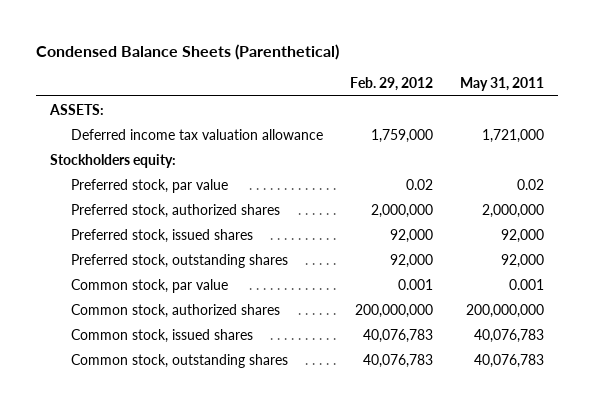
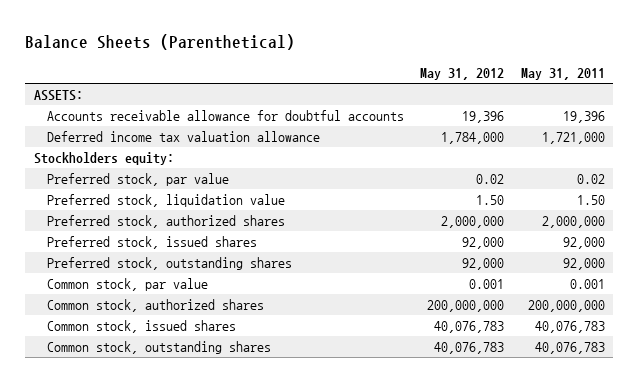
- Condensed Balance Sheets (Parenthetical)
+ Balance Sheets (Parenthetical)
- | Feb. 29, 2012 | May 31, 2011
+ | May 31, 2012 | May 31, 2011
+ Accounts receivable allowance for doubtful accounts | 19,396 | 19,396
+ Preferred stock, liquidation value | 1.50 | 1.50

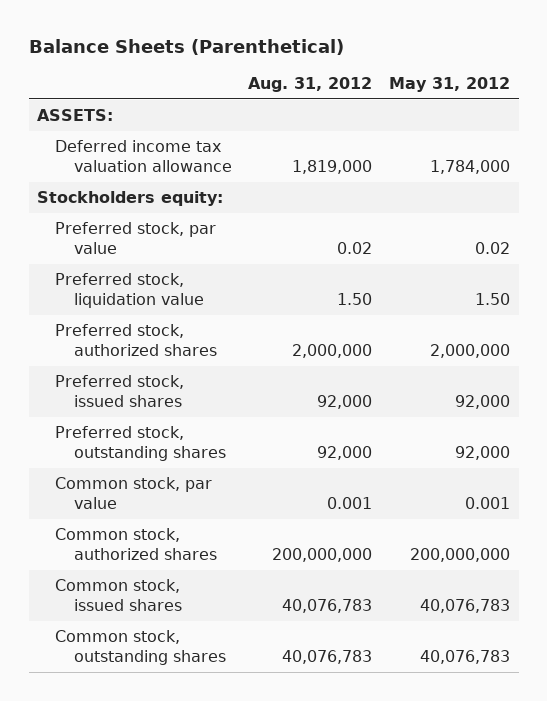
- | May 31, 2012 | May 31, 2011
+ | Aug. 31, 2012 | May 31, 2012
- Accounts receivable allowance for doubtful accounts | 19,396 | 19,396

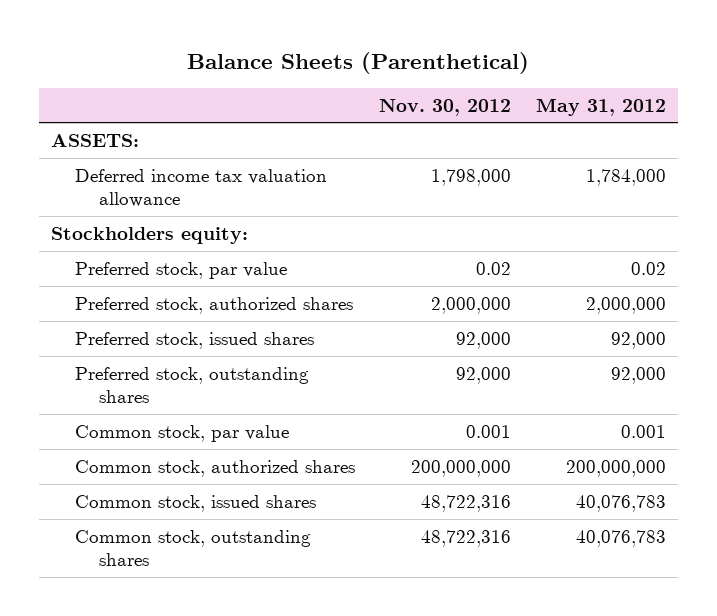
- | Aug. 31, 2012 | May 31, 2012
+ | Nov. 30, 2012 | May 31, 2012
- Preferred stock, liquidation value | 1.50 | 1.50

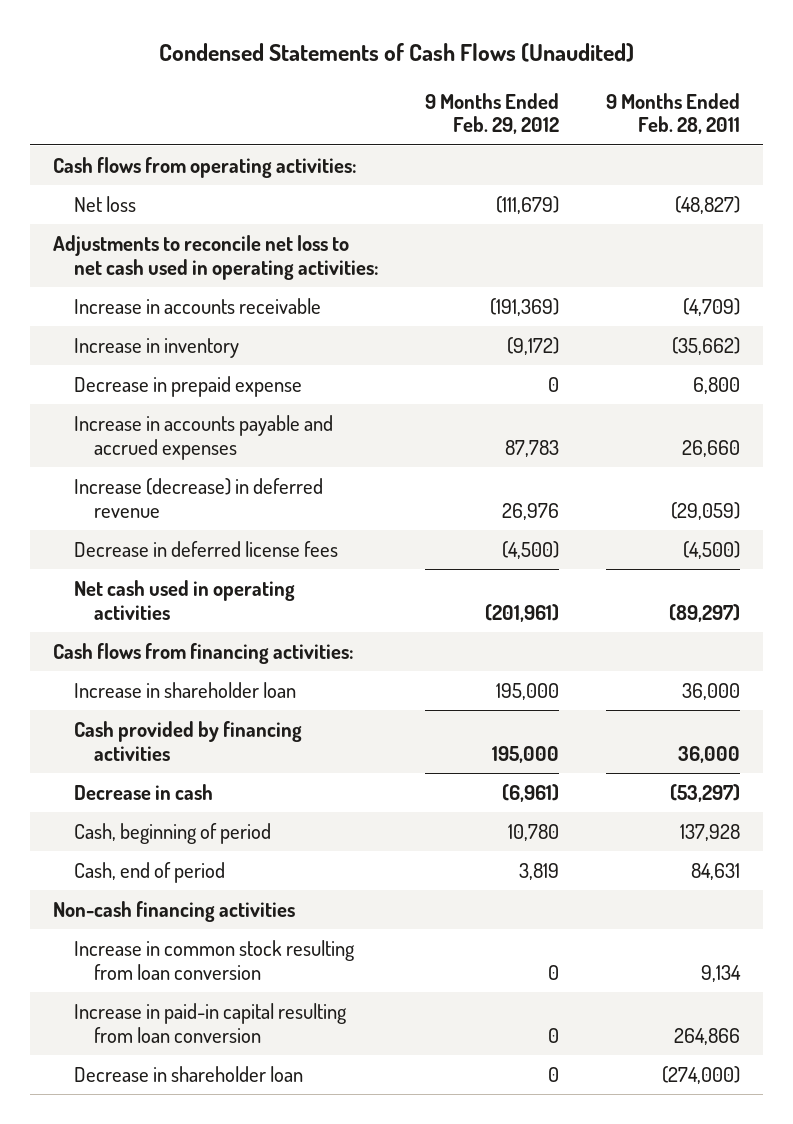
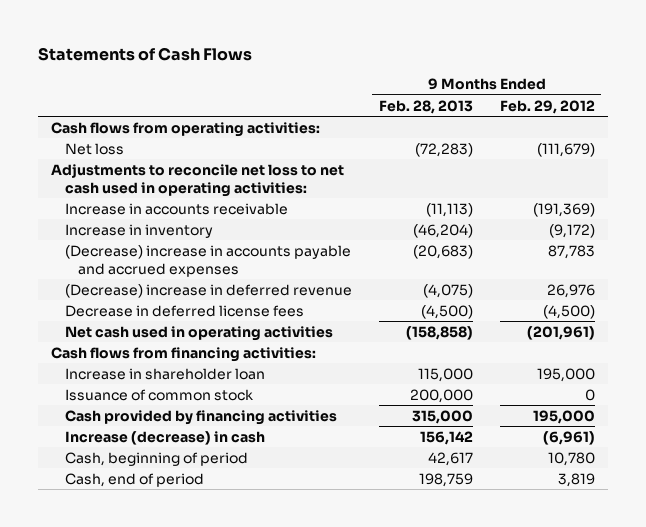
- Condensed Statements of Cash Flows (Unaudited)
+ Statements of Cash Flows
- | 9 Months Ended Feb. 29, 2012 | 9 Months Ended Feb. 28, 2011
+ | 9 Months Ended Feb. 28, 2013 | 9 Months Ended Feb. 29, 2012
- Decrease in prepaid expense | 0 | 6,800
- Increase in accounts payable and accrued expenses | 87,783 | 26,660
- Increase (decrease) in deferred revenue | 26,976 | (29,059)
+ (Decrease) increase in accounts payable and accrued expenses | (20,683) | 87,783
+ (Decrease) increase in deferred revenue | (4,075) | 26,976
+ Issuance of common stock | 200,000 | 0
- Decrease in cash | (6,961) | (53,297)
+ Increase (decrease) in cash | 156,142 | (6,961)
- Non-cash financing activities
- Increase in common stock resulting from loan conversion | 0 | 9,134
- Increase in paid-in capital resulting from loan conversion | 0 | 264,866
- Decrease in shareholder loan | 0 | (274,000)

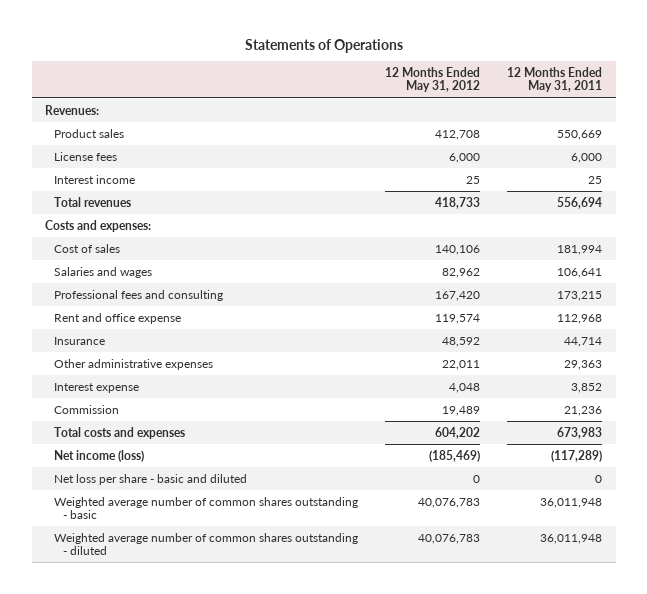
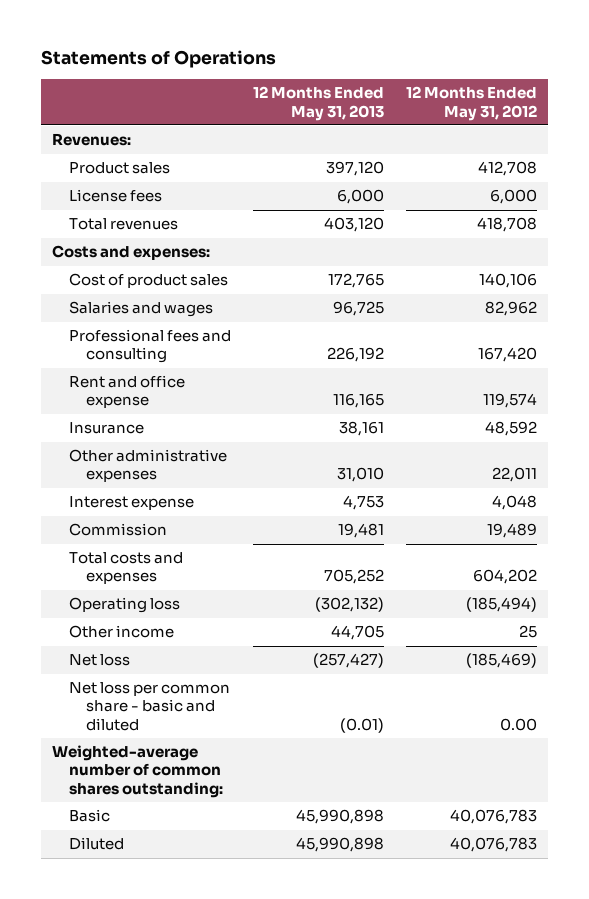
- | 12 Months Ended May 31, 2012 | 12 Months Ended May 31, 2011
+ | 12 Months Ended May 31, 2013 | 12 Months Ended May 31, 2012
- Interest income | 25 | 25
- Total revenues | 418,733 | 556,694
+ Total revenues | 403,120 | 418,708
- Cost of sales | 140,106 | 181,994
+ Cost of product sales | 172,765 | 140,106
- Net income (loss) | (185,469) | (117,289)
- Net loss per share - basic and diluted | 0 | 0
- Weighted average number of common shares outstanding - basic | 40,076,783 | 36,011,948
- Weighted average number of common shares outstanding - diluted | 40,076,783 | 36,011,948
+ Operating loss | (302,132) | (185,494)
+ Other income | 44,705 | 25
+ Net loss | (257,427) | (185,469)
+ Net loss per common share - basic and diluted | (0.01) | 0.00
+ Weighted-average number of common shares outstanding:
+ Basic | 45,990,898 | 40,076,783
+ Diluted | 45,990,898 | 40,076,783

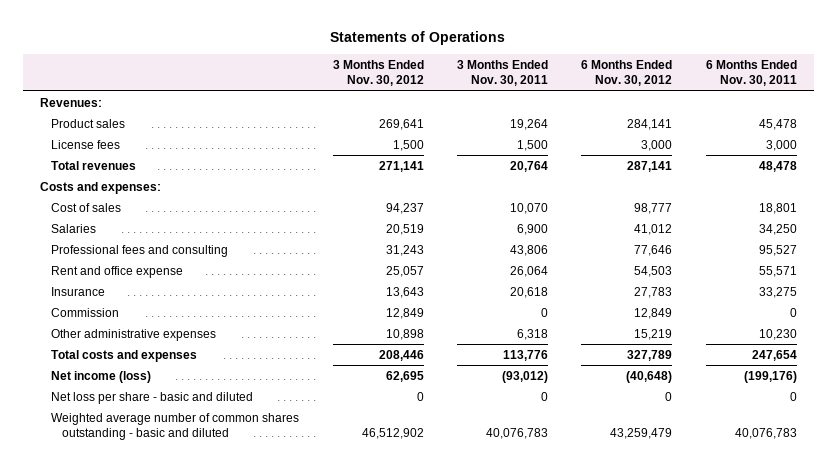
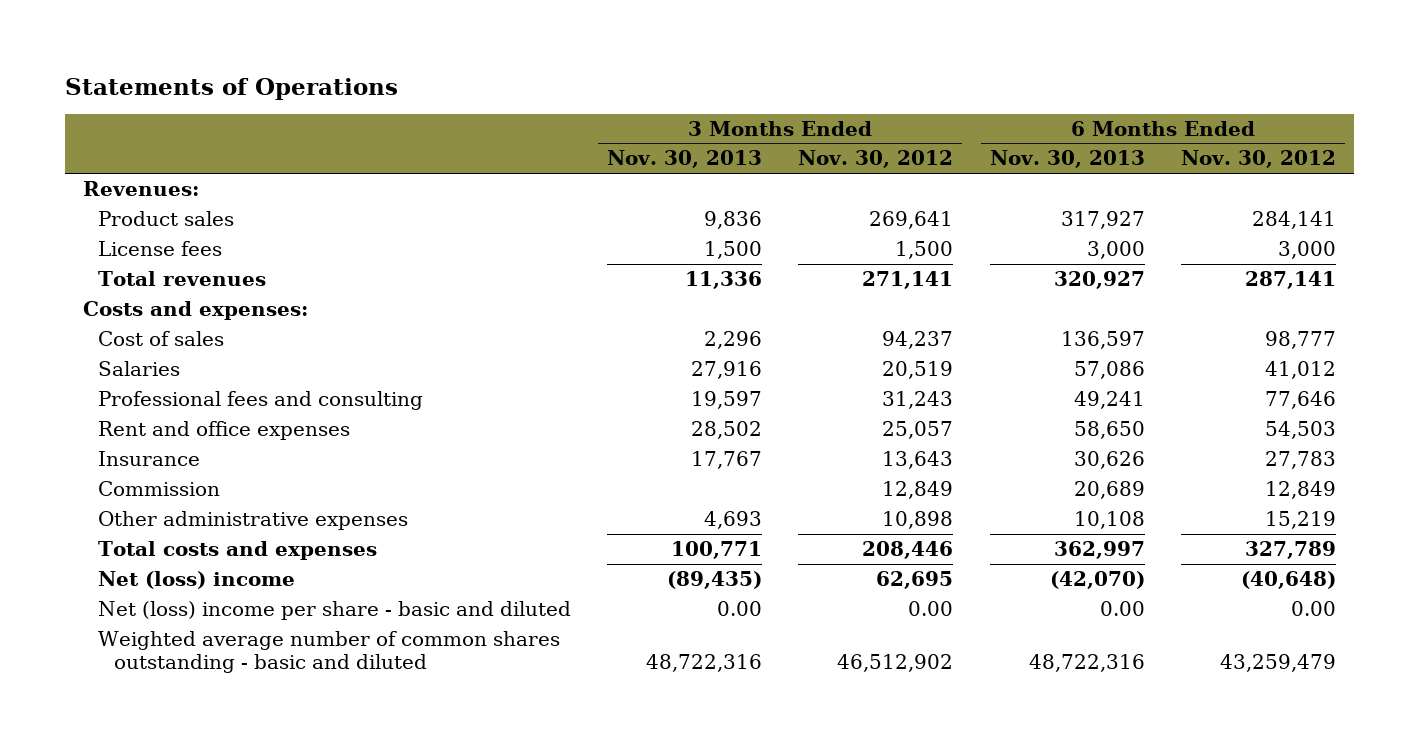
- | 3 Months Ended Nov. 30, 2012 | 3 Months Ended Nov. 30, 2011 | 6 Months Ended Nov. 30, 2012 | 6 Months Ended Nov. 30, 2011
+ | 3 Months Ended Nov. 30, 2013 | 3 Months Ended Nov. 30, 2012 | 6 Months Ended Nov. 30, 2013 | 6 Months Ended Nov. 30, 2012
- Rent and office expense | 25,057 | 26,064 | 54,503 | 55,571
+ Rent and office expenses | 28,502 | 25,057 | 58,650 | 54,503
- Net income (loss) | 62,695 | (93,012) | (40,648) | (199,176)
- Net loss per share - basic and diluted | 0 | 0 | 0 | 0
+ Net (loss) income | (89,435) | 62,695 | (42,070) | (40,648)
+ Net (loss) income per share - basic and diluted | 0.00 | 0.00 | 0.00 | 0.00

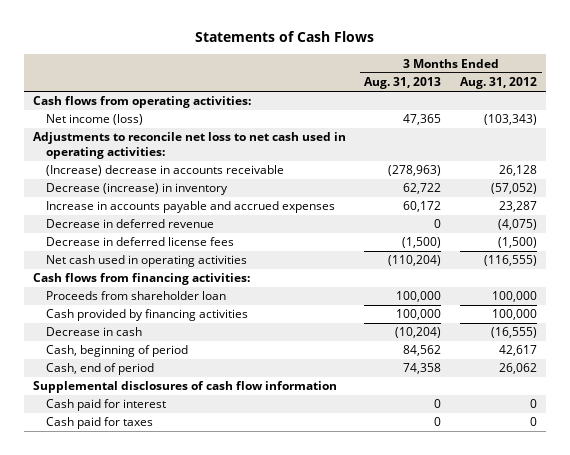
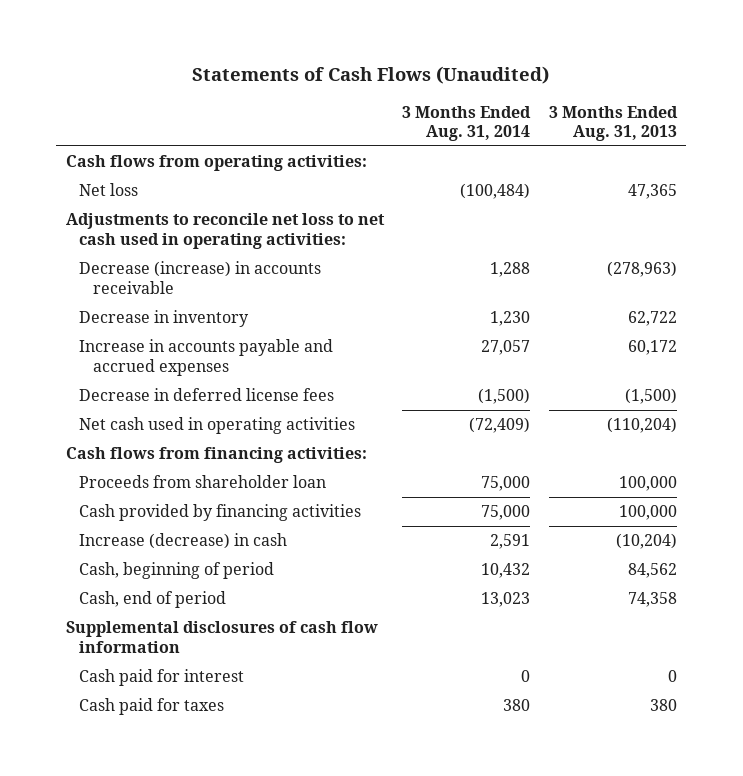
- Statements of Cash Flows
+ Statements of Cash Flows (Unaudited)
- | 3 Months Ended Aug. 31, 2013 | 3 Months Ended Aug. 31, 2012
+ | 3 Months Ended Aug. 31, 2014 | 3 Months Ended Aug. 31, 2013
- Net income (loss) | 47,365 | (103,343)
+ Net loss | (100,484) | 47,365
- (Increase) decrease in accounts receivable | (278,963) | 26,128
- Decrease (increase) in inventory | 62,722 | (57,052)
+ Decrease (increase) in accounts receivable | 1,288 | (278,963)
+ Decrease in inventory | 1,230 | 62,722
- Decrease in deferred revenue | 0 | (4,075)
- Decrease in cash | (10,204) | (16,555)
+ Increase (decrease) in cash | 2,591 | (10,204)
- Cash paid for taxes | 0 | 0
+ Cash paid for taxes | 380 | 380

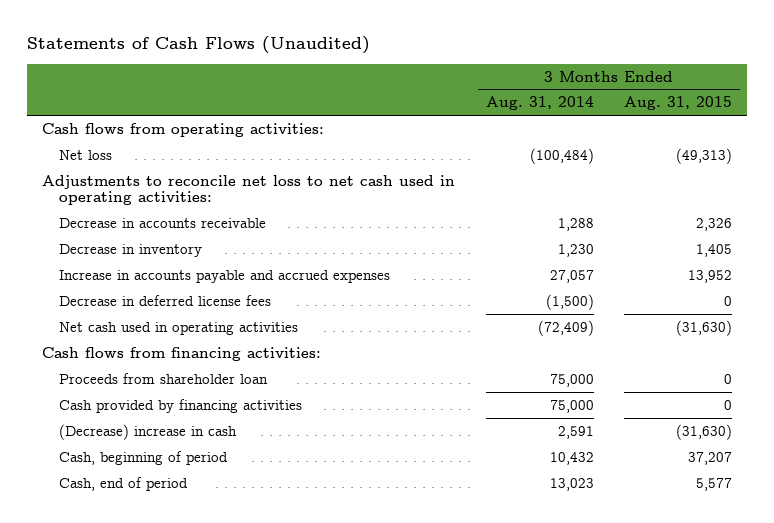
- | 3 Months Ended Aug. 31, 2014 | 3 Months Ended Aug. 31, 2013
+ | 3 Months Ended Aug. 31, 2014 | 3 Months Ended Aug. 31, 2015
- Decrease (increase) in accounts receivable | 1,288 | (278,963)
+ Decrease in accounts receivable | 1,288 | 2,326
- Increase (decrease) in cash | 2,591 | (10,204)
+ (Decrease) increase in cash | 2,591 | (31,630)
- Supplemental disclosures of cash flow information
- Cash paid for interest | 0 | 0
- Cash paid for taxes | 380 | 380

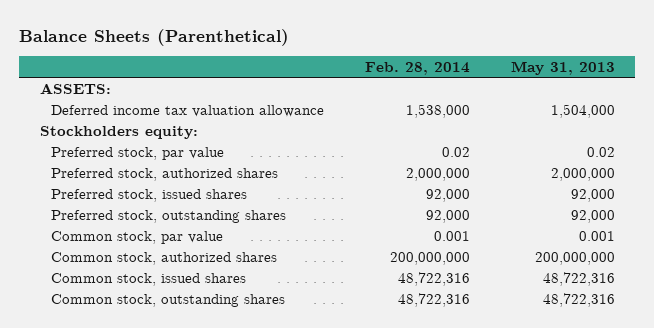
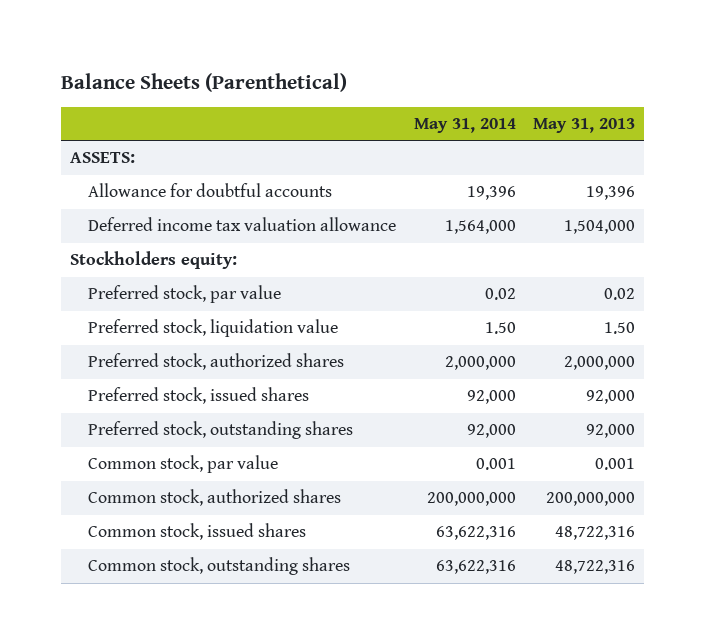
- | Feb. 28, 2014 | May 31, 2013
+ | May 31, 2014 | May 31, 2013
+ Allowance for doubtful accounts | 19,396 | 19,396
+ Preferred stock, liquidation value | 1.50 | 1.50

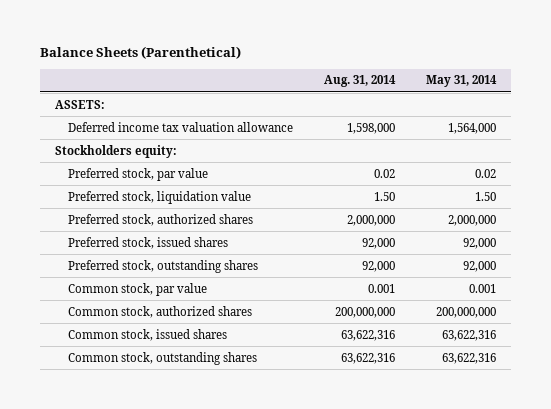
- | May 31, 2014 | May 31, 2013
+ | Aug. 31, 2014 | May 31, 2014
- Allowance for doubtful accounts | 19,396 | 19,396

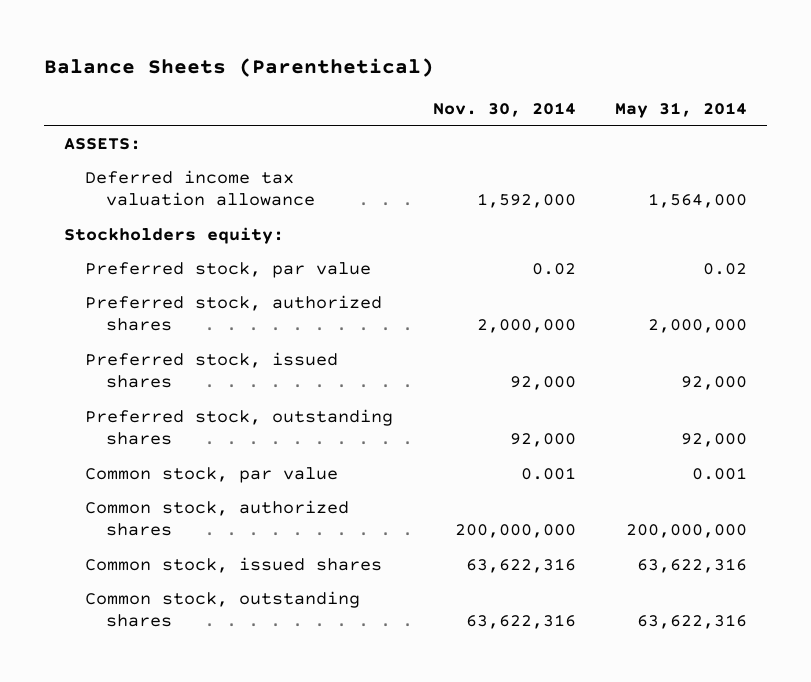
- | Aug. 31, 2014 | May 31, 2014
+ | Nov. 30, 2014 | May 31, 2014
- Preferred stock, liquidation value | 1.50 | 1.50

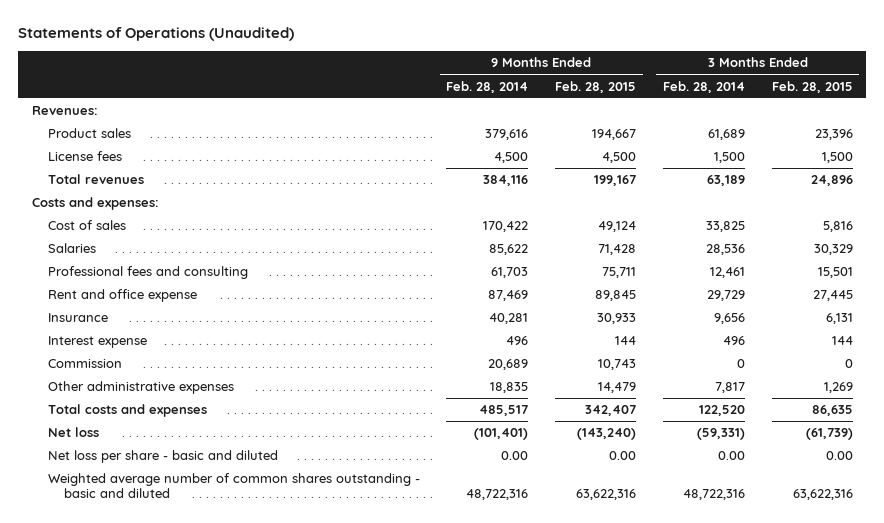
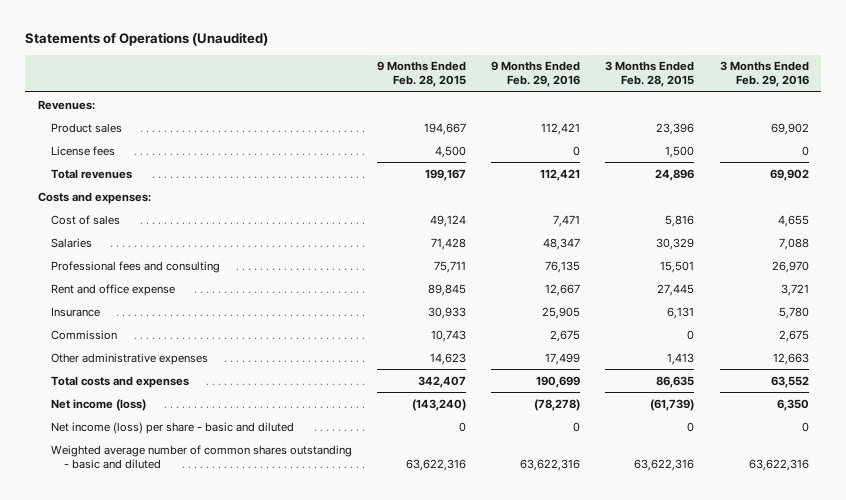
- | 9 Months Ended Feb. 28, 2014 | 9 Months Ended Feb. 28, 2015 | 3 Months Ended Feb. 28, 2014 | 3 Months Ended Feb. 28, 2015
+ | 9 Months Ended Feb. 28, 2015 | 9 Months Ended Feb. 29, 2016 | 3 Months Ended Feb. 28, 2015 | 3 Months Ended Feb. 29, 2016
- Interest expense | 496 | 144 | 496 | 144
- Other administrative expenses | 18,835 | 14,479 | 7,817 | 1,269
+ Other administrative expenses | 14,623 | 17,499 | 1,413 | 12,663
- Net loss | (101,401) | (143,240) | (59,331) | (61,739)
- Net loss per share - basic and diluted | 0.00 | 0.00 | 0.00 | 0.00
+ Net income (loss) | (143,240) | (78,278) | (61,739) | 6,350
+ Net income (loss) per share - basic and diluted | 0 | 0 | 0 | 0

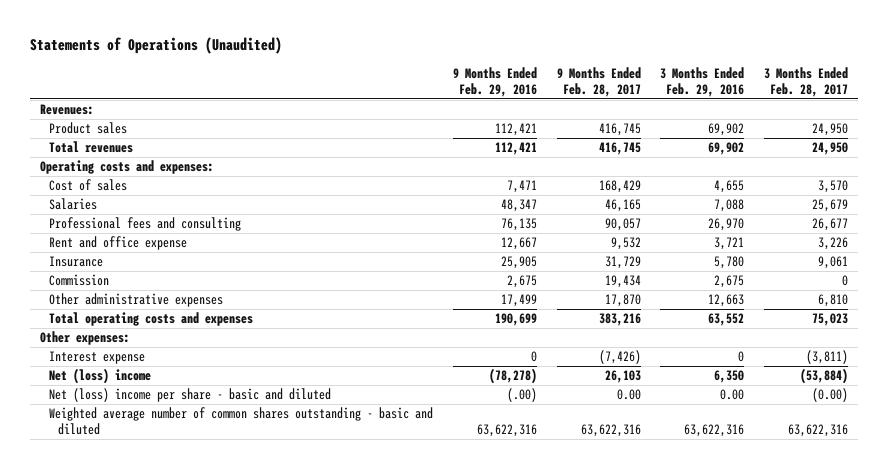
- | 9 Months Ended Feb. 28, 2015 | 9 Months Ended Feb. 29, 2016 | 3 Months Ended Feb. 28, 2015 | 3 Months Ended Feb. 29, 2016
+ | 9 Months Ended Feb. 29, 2016 | 9 Months Ended Feb. 28, 2017 | 3 Months Ended Feb. 29, 2016 | 3 Months Ended Feb. 28, 2017
- License fees | 4,500 | 0 | 1,500 | 0
- Costs and expenses:
+ Operating costs and expenses:
- Total costs and expenses | 342,407 | 190,699 | 86,635 | 63,552
- Net income (loss) | (143,240) | (78,278) | (61,739) | 6,350
- Net income (loss) per share - basic and diluted | 0 | 0 | 0 | 0
+ Total operating costs and expenses | 190,699 | 383,216 | 63,552 | 75,023
+ Other expenses:
+ Interest expense | 0 | (7,426) | 0 | (3,811)
+ Net (loss) income | (78,278) | 26,103 | 6,350 | (53,884)
+ Net (loss) income per share - basic and diluted | (.00) | 0.00 | 0.00 | (0.00)

